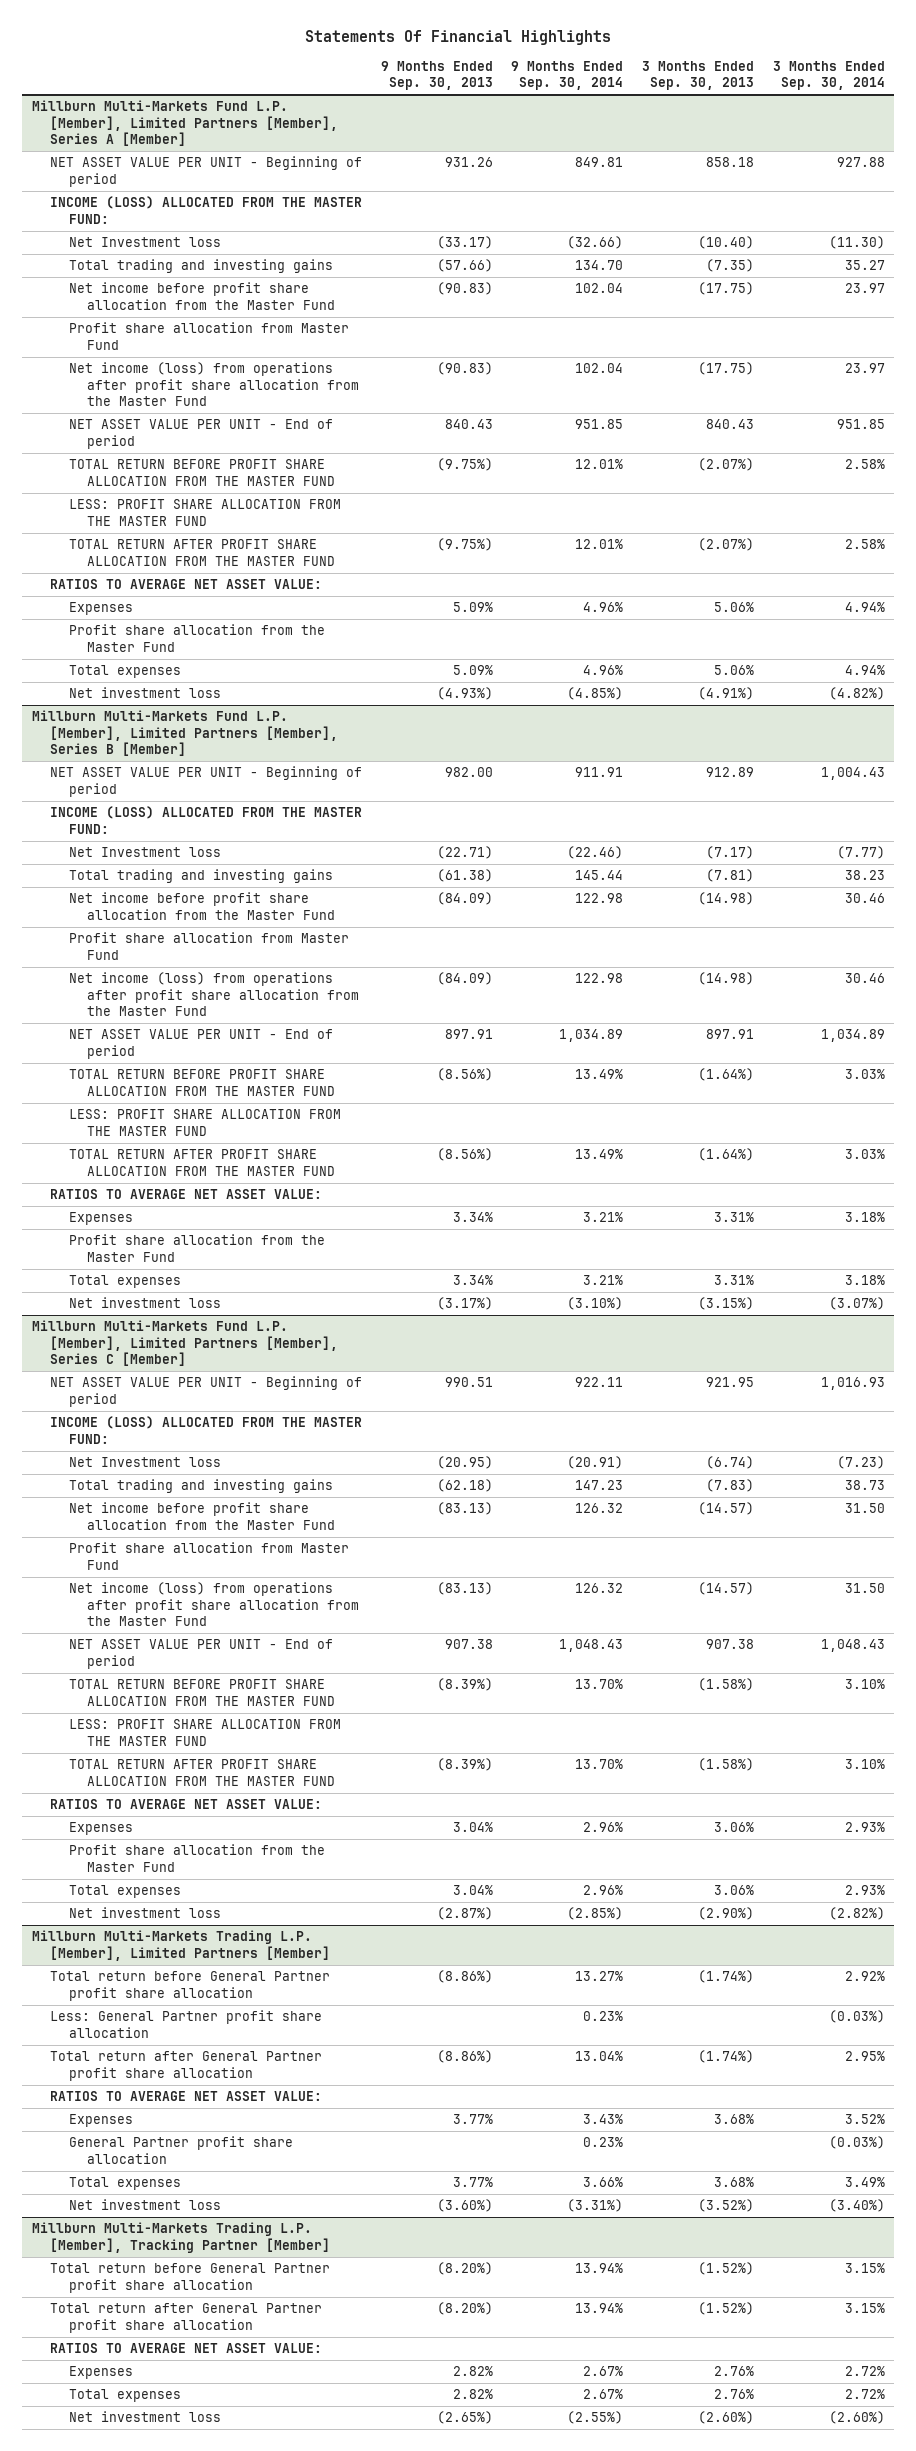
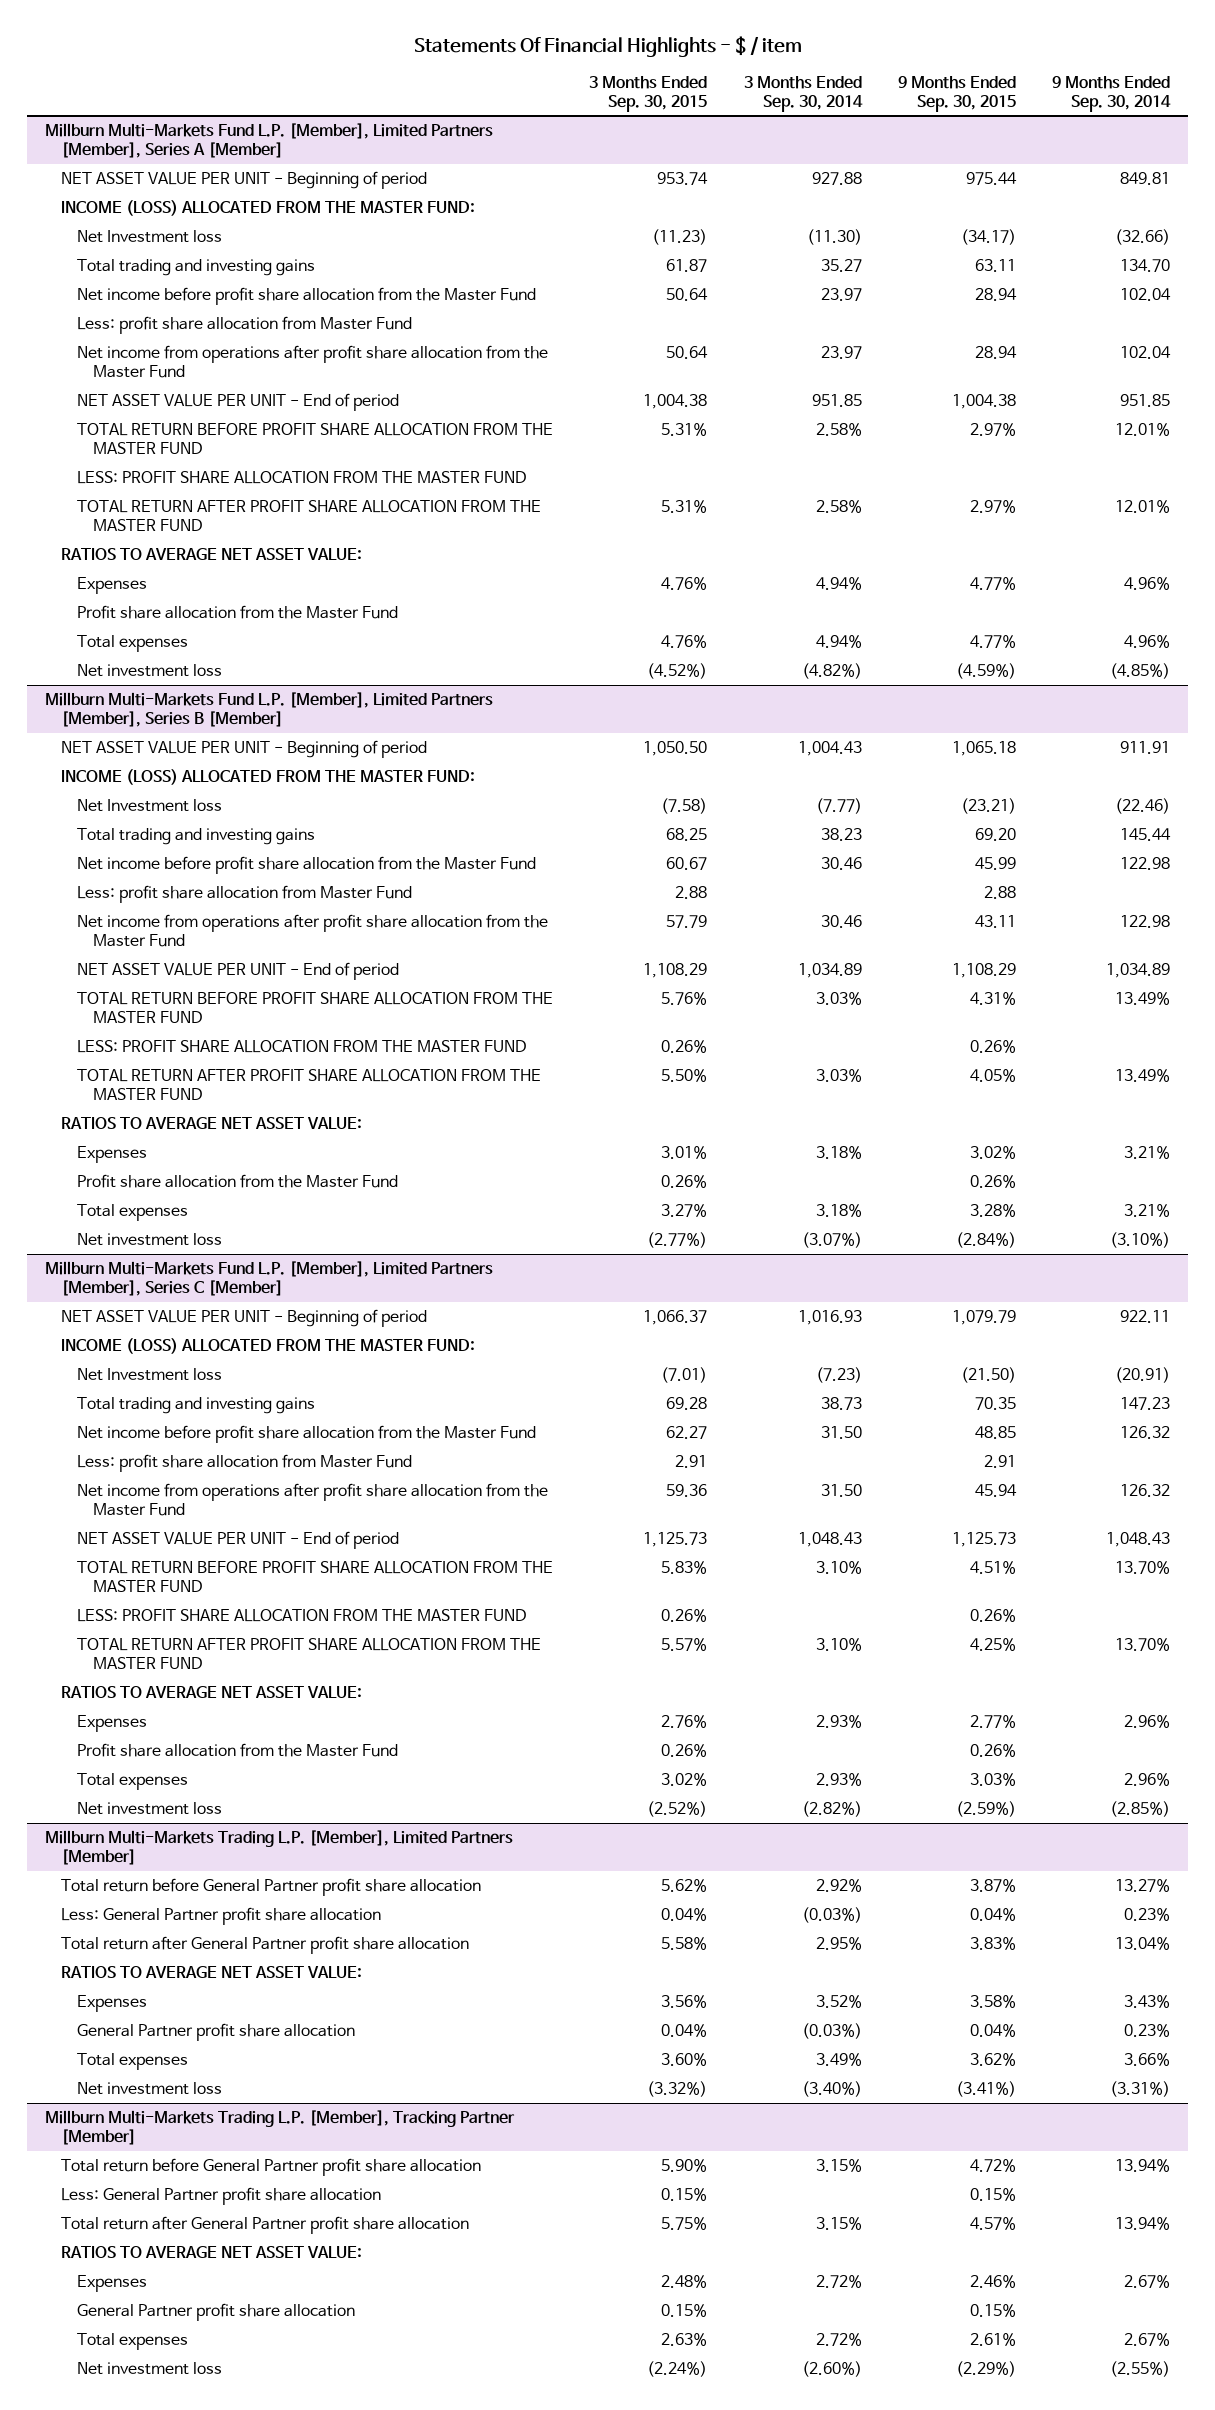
- Statements Of Financial Highlights
+ Statements Of Financial Highlights - $ / item
- | 9 Months Ended Sep. 30, 2013 | 9 Months Ended Sep. 30, 2014 | 3 Months Ended Sep. 30, 2013 | 3 Months Ended Sep. 30, 2014
+ | 3 Months Ended Sep. 30, 2015 | 3 Months Ended Sep. 30, 2014 | 9 Months Ended Sep. 30, 2015 | 9 Months Ended Sep. 30, 2014
@ Millburn Multi-Markets Fund L.P. [Member], Limited Partners [Member], Series A [Member]
- Profit share allocation from Master Fund
- Net income (loss) from operations after profit share allocation from the Master Fund | (90.83) | 102.04 | (17.75) | 23.97
+ Less: profit share allocation from Master Fund
+ Net income from operations after profit share allocation from the Master Fund | 50.64 | 23.97 | 28.94 | 102.04
@ Millburn Multi-Markets Fund L.P. [Member], Limited Partners [Member], Series B [Member]
- Profit share allocation from Master Fund
- Net income (loss) from operations after profit share allocation from the Master Fund | (84.09) | 122.98 | (14.98) | 30.46
+ Less: profit share allocation from Master Fund | 2.88 | | 2.88 |
+ Net income from operations after profit share allocation from the Master Fund | 57.79 | 30.46 | 43.11 | 122.98
@ Millburn Multi-Markets Fund L.P. [Member], Limited Partners [Member], Series C [Member]
- Profit share allocation from Master Fund
- Net income (loss) from operations after profit share allocation from the Master Fund | (83.13) | 126.32 | (14.57) | 31.50
+ Less: profit share allocation from Master Fund | 2.91 | | 2.91 |
+ Net income from operations after profit share allocation from the Master Fund | 59.36 | 31.50 | 45.94 | 126.32
@ Millburn Multi-Markets Trading L.P. [Member], Tracking Partner [Member]
+ Less: General Partner profit share allocation | 0.15% | | 0.15% |
+ General Partner profit share allocation | 0.15% | | 0.15% |

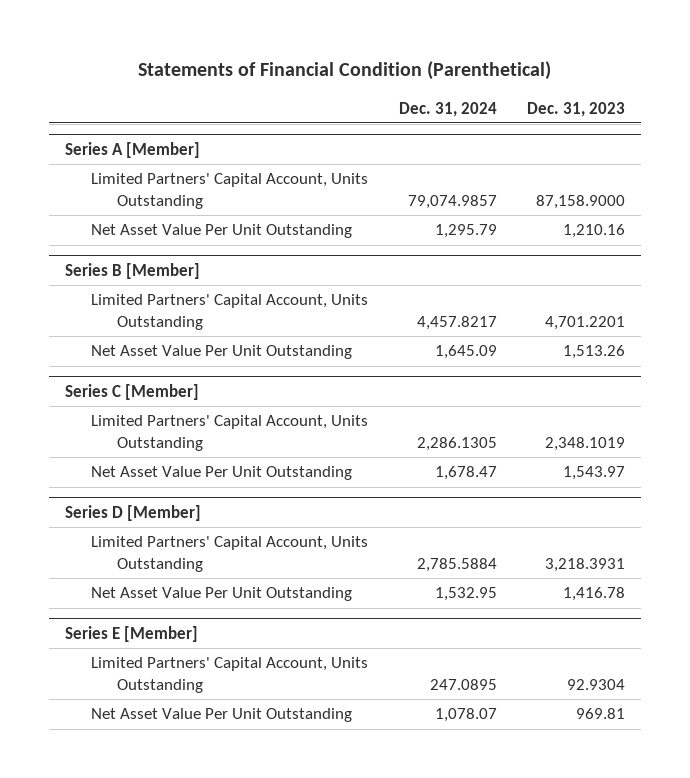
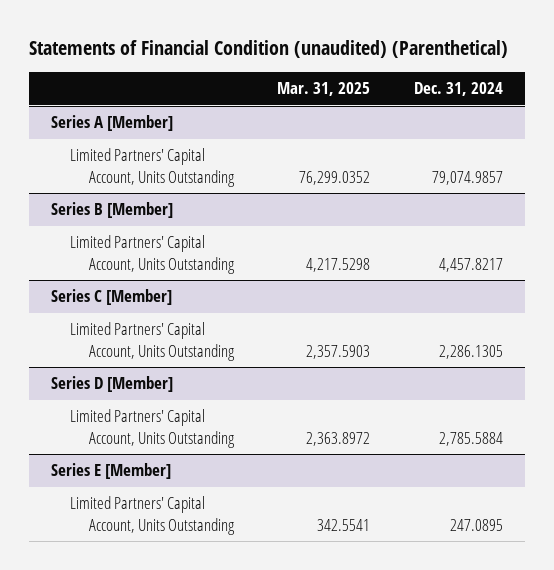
- Statements of Financial Condition (Parenthetical)
+ Statements of Financial Condition (unaudited) (Parenthetical)
- | Dec. 31, 2024 | Dec. 31, 2023
+ | Mar. 31, 2025 | Dec. 31, 2024
@ Series A [Member]
- Net Asset Value Per Unit Outstanding | 1,295.79 | 1,210.16
@ Series B [Member]
- Net Asset Value Per Unit Outstanding | 1,645.09 | 1,513.26
@ Series C [Member]
- Net Asset Value Per Unit Outstanding | 1,678.47 | 1,543.97
@ Series D [Member]
- Net Asset Value Per Unit Outstanding | 1,532.95 | 1,416.78
@ Series E [Member]
- Net Asset Value Per Unit Outstanding | 1,078.07 | 969.81

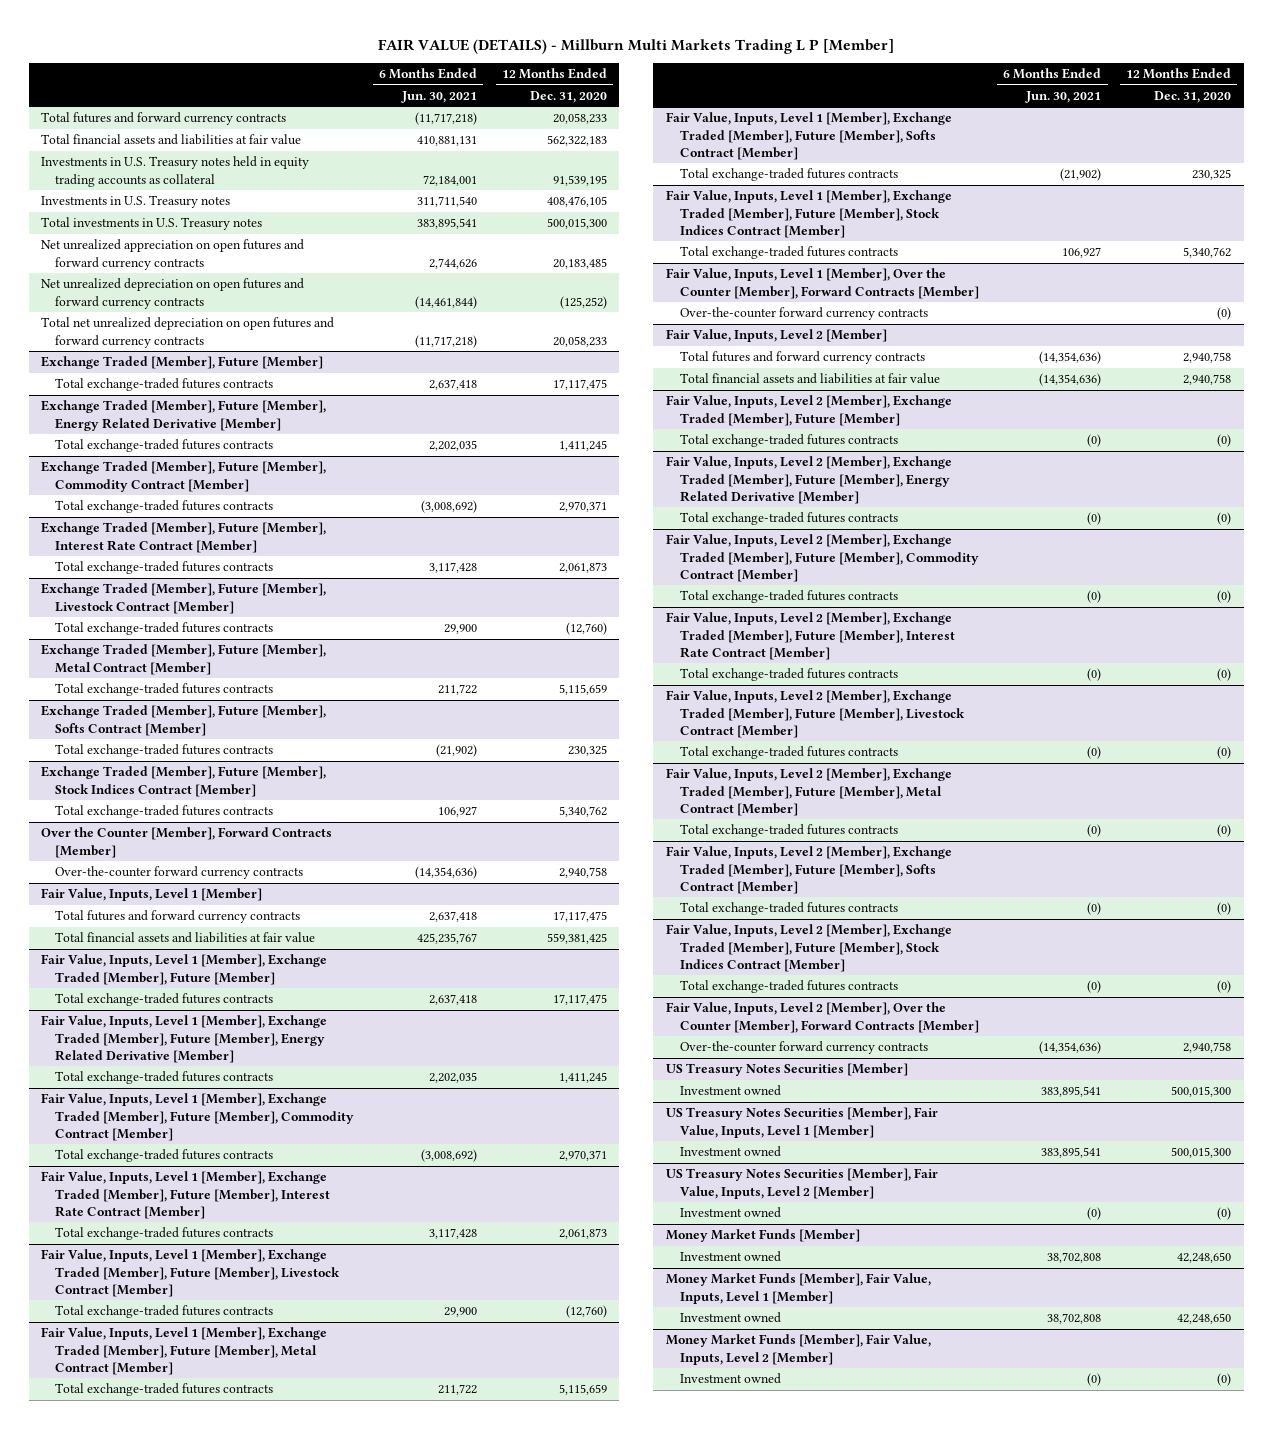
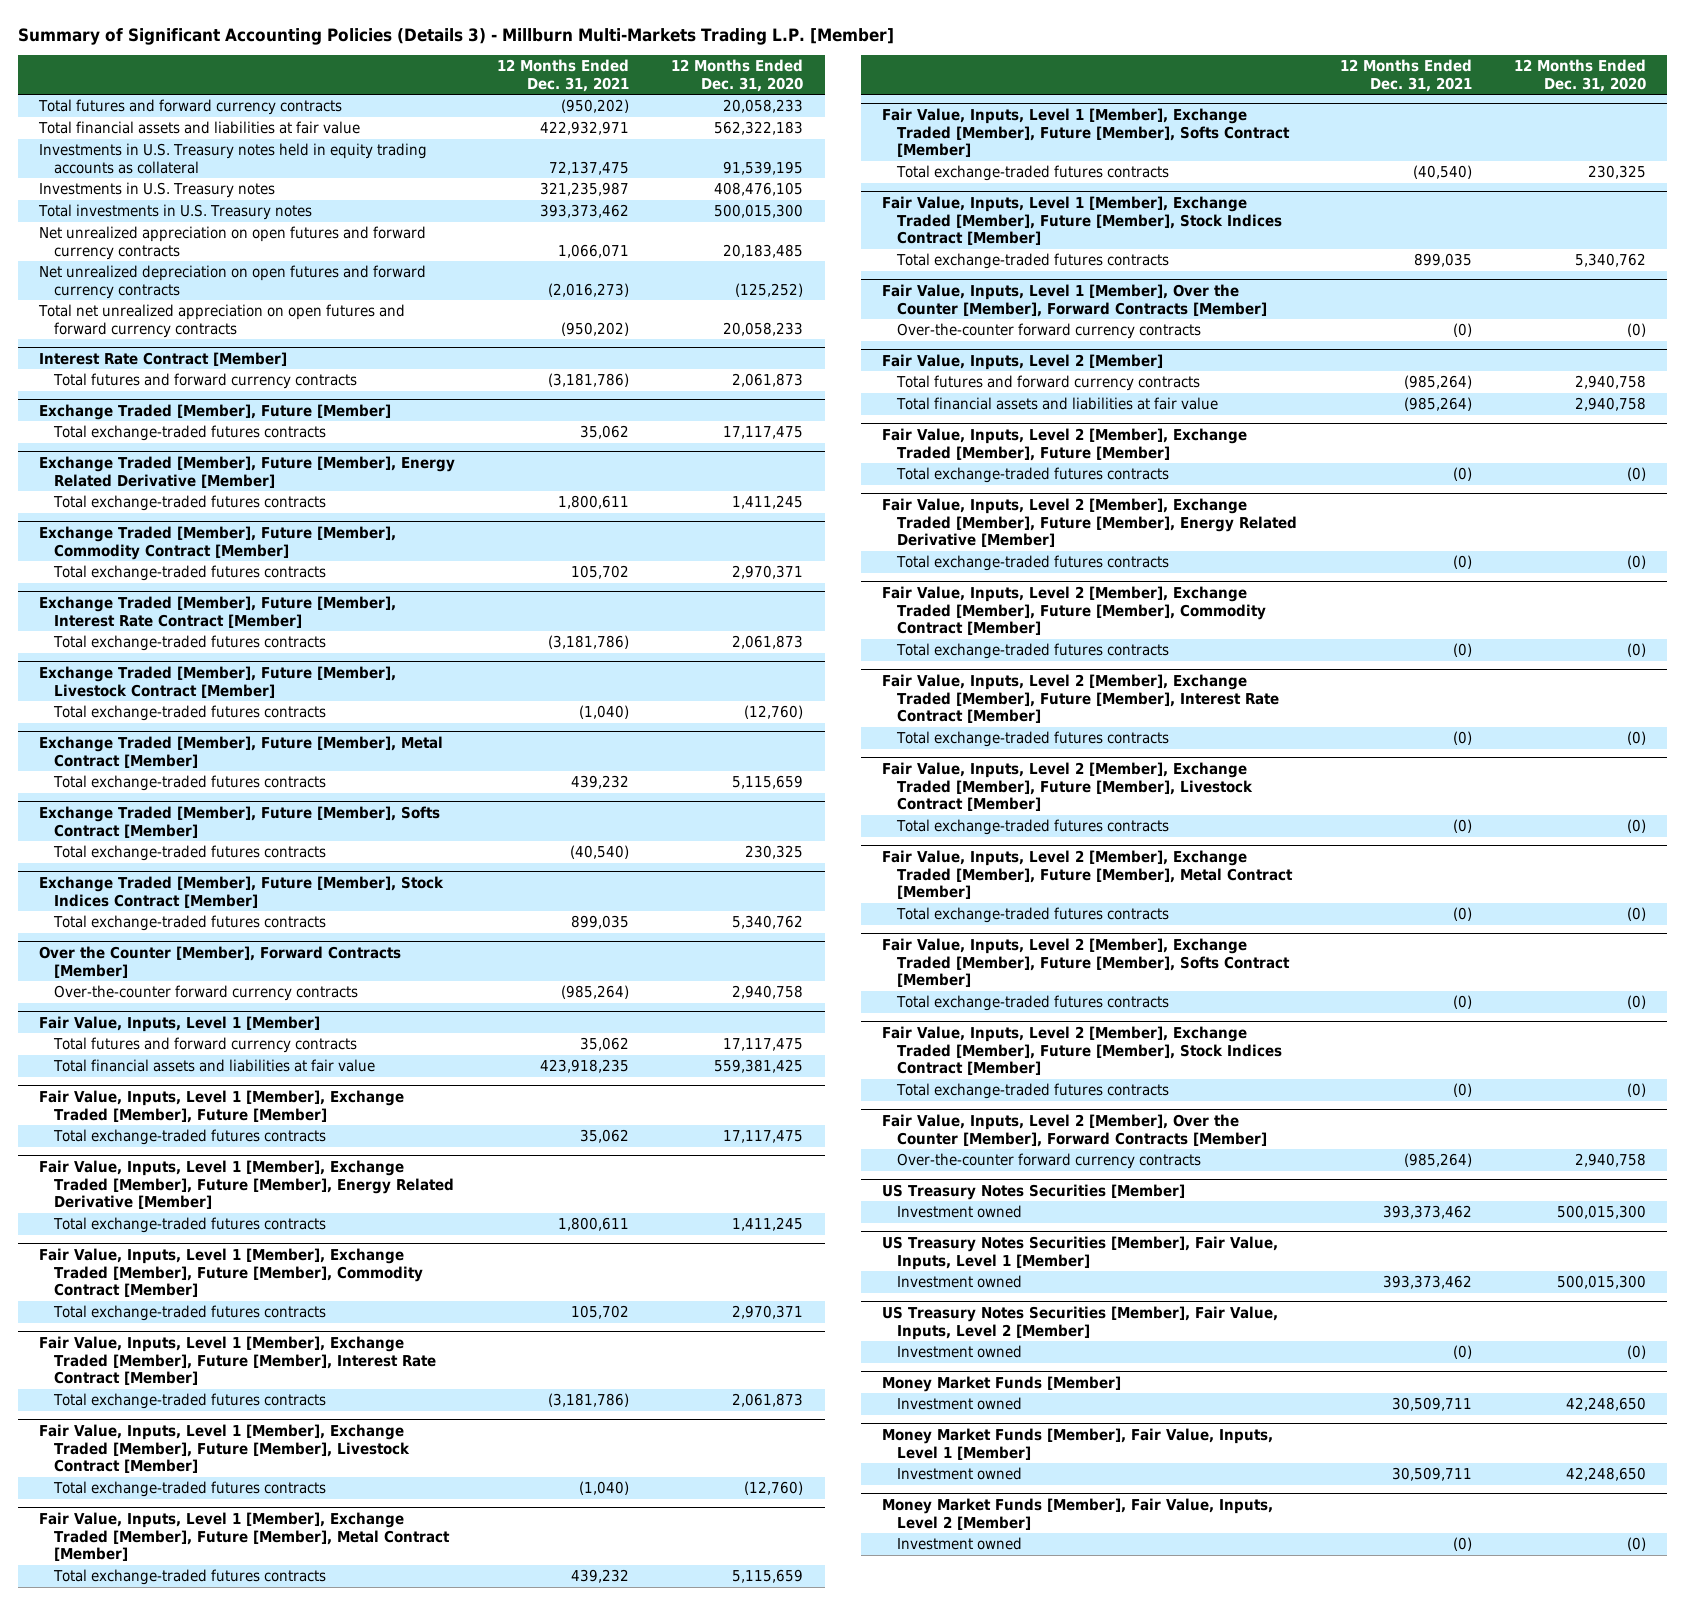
- FAIR VALUE (DETAILS) - Millburn Multi Markets Trading L P [Member]
+ Summary of Significant Accounting Policies (Details 3) - Millburn Multi-Markets Trading L.P. [Member]
- | 6 Months Ended Jun. 30, 2021 | 12 Months Ended Dec. 31, 2020
+ | 12 Months Ended Dec. 31, 2021 | 12 Months Ended Dec. 31, 2020
- Total net unrealized depreciation on open futures and forward currency contracts | (11,717,218) | 20,058,233
+ Total net unrealized appreciation on open futures and forward currency contracts | (950,202) | 20,058,233
+ Interest Rate Contract [Member]
+ Total futures and forward currency contracts | (3,181,786) | 2,061,873

